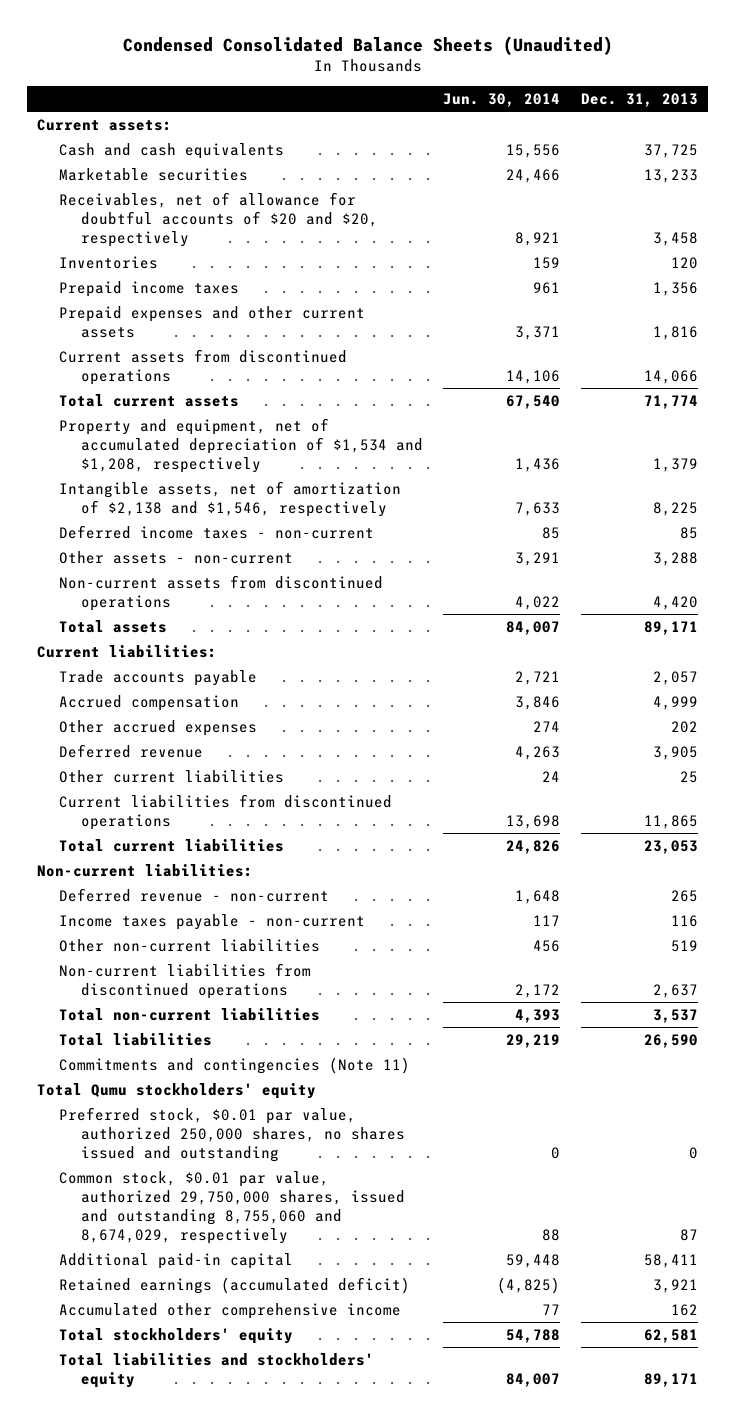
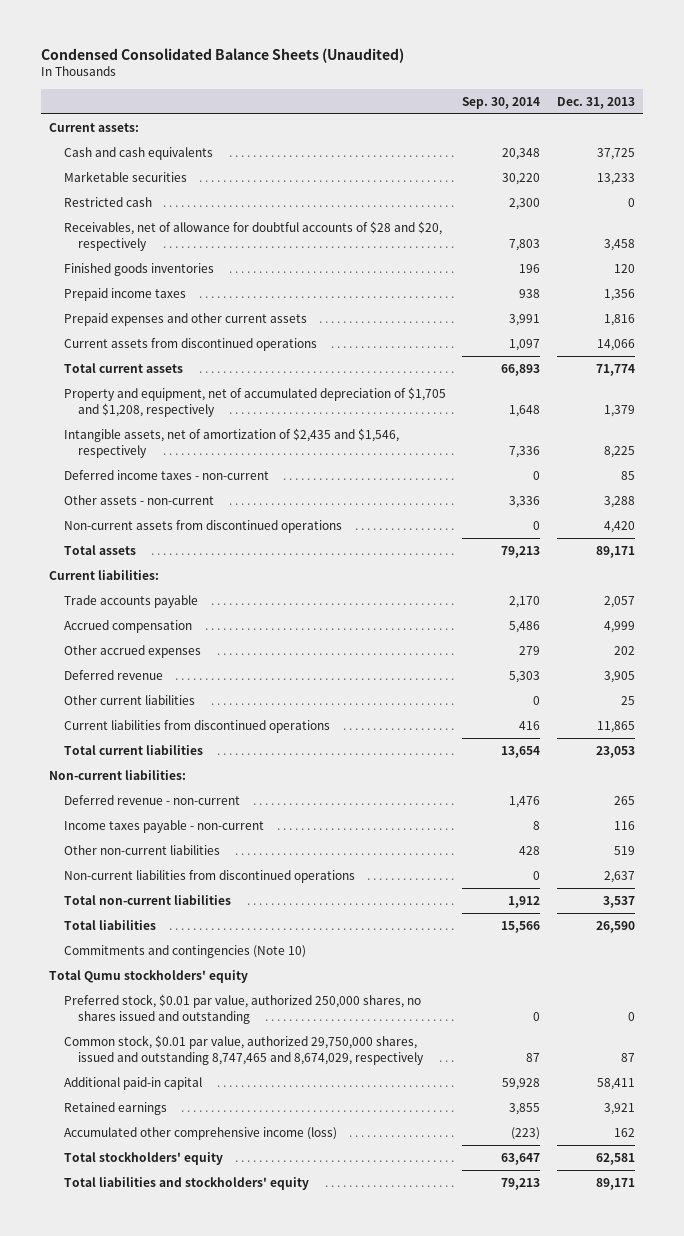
- | Jun. 30, 2014 | Dec. 31, 2013
+ | Sep. 30, 2014 | Dec. 31, 2013
- Receivables, net of allowance for doubtful accounts of $20 and $20, respectively | 8,921 | 3,458
- Inventories | 159 | 120
+ Restricted cash | 2,300 | 0
+ Receivables, net of allowance for doubtful accounts of $28 and $20, respectively | 7,803 | 3,458
+ Finished goods inventories | 196 | 120
- Property and equipment, net of accumulated depreciation of $1,534 and $1,208, respectively | 1,436 | 1,379
- Intangible assets, net of amortization of $2,138 and $1,546, respectively | 7,633 | 8,225
+ Property and equipment, net of accumulated depreciation of $1,705 and $1,208, respectively | 1,648 | 1,379
+ Intangible assets, net of amortization of $2,435 and $1,546, respectively | 7,336 | 8,225
- Commitments and contingencies (Note 11)
+ Commitments and contingencies (Note 10)
- Common stock, $0.01 par value, authorized 29,750,000 shares, issued and outstanding 8,755,060 and 8,674,029, respectively | 88 | 87
+ Common stock, $0.01 par value, authorized 29,750,000 shares, issued and outstanding 8,747,465 and 8,674,029, respectively | 87 | 87
- Retained earnings (accumulated deficit) | (4,825) | 3,921
- Accumulated other comprehensive income | 77 | 162
+ Retained earnings | 3,855 | 3,921
+ Accumulated other comprehensive income (loss) | (223) | 162

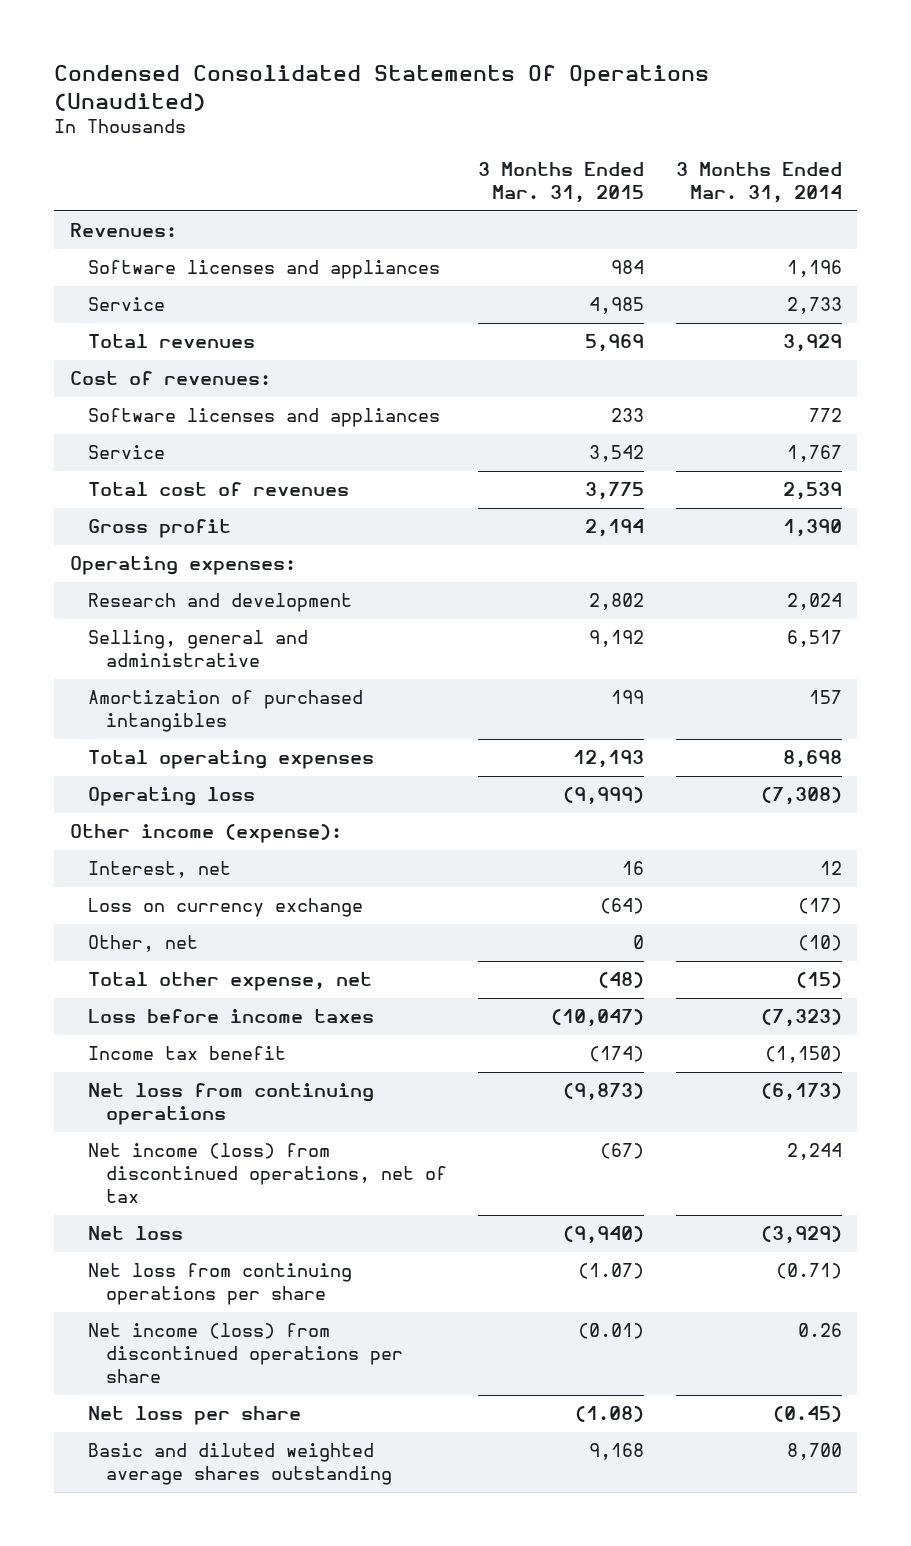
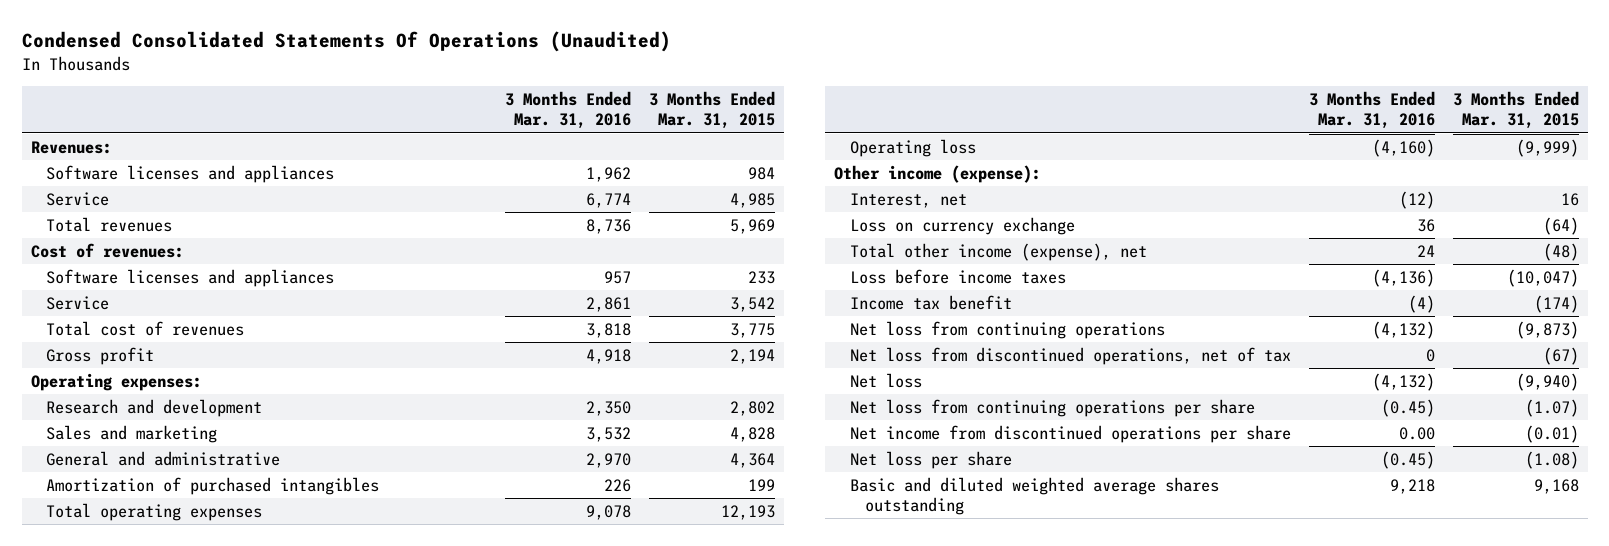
- | 3 Months Ended Mar. 31, 2015 | 3 Months Ended Mar. 31, 2014
+ | 3 Months Ended Mar. 31, 2016 | 3 Months Ended Mar. 31, 2015
- Selling, general and administrative | 9,192 | 6,517
+ Sales and marketing | 3,532 | 4,828
+ General and administrative | 2,970 | 4,364
- Other, net | 0 | (10)
- Total other expense, net | (48) | (15)
+ Total other income (expense), net | 24 | (48)
- Net income (loss) from discontinued operations, net of tax | (67) | 2,244
+ Net loss from discontinued operations, net of tax | 0 | (67)
- Net income (loss) from discontinued operations per share | (0.01) | 0.26
+ Net income from discontinued operations per share | 0.00 | (0.01)

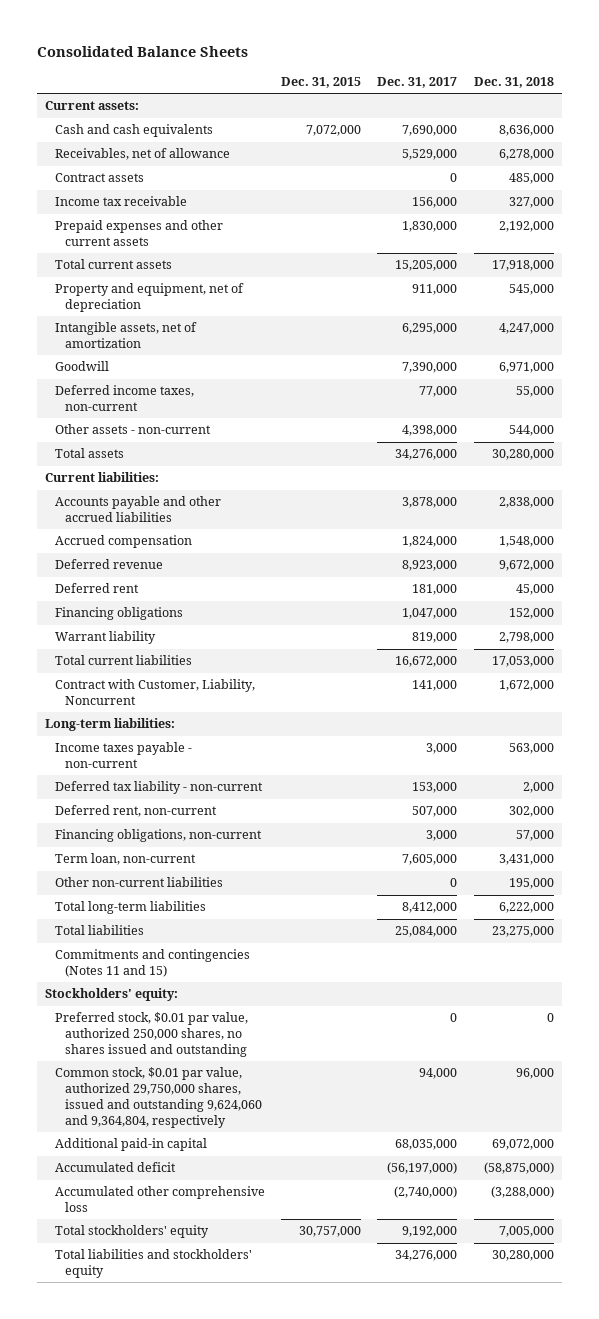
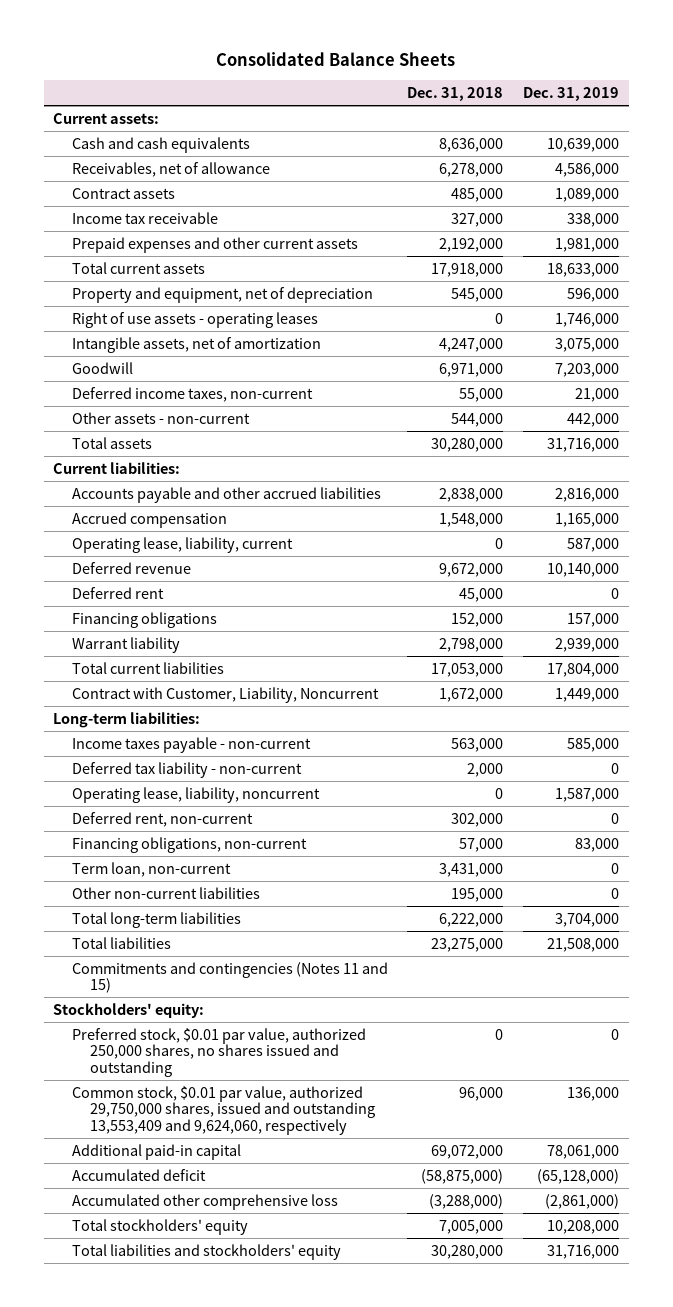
- | Dec. 31, 2015 | Dec. 31, 2017 | Dec. 31, 2018
+ | Dec. 31, 2018 | Dec. 31, 2019
+ Right of use assets - operating leases | 0 | 1,746,000
+ Operating lease, liability, current | 0 | 587,000
+ Operating lease, liability, noncurrent | 0 | 1,587,000
- Common stock, $0.01 par value, authorized 29,750,000 shares, issued and outstanding 9,624,060 and 9,364,804, respectively | | 94,000 | 96,000
+ Common stock, $0.01 par value, authorized 29,750,000 shares, issued and outstanding 13,553,409 and 9,624,060, respectively | 96,000 | 136,000

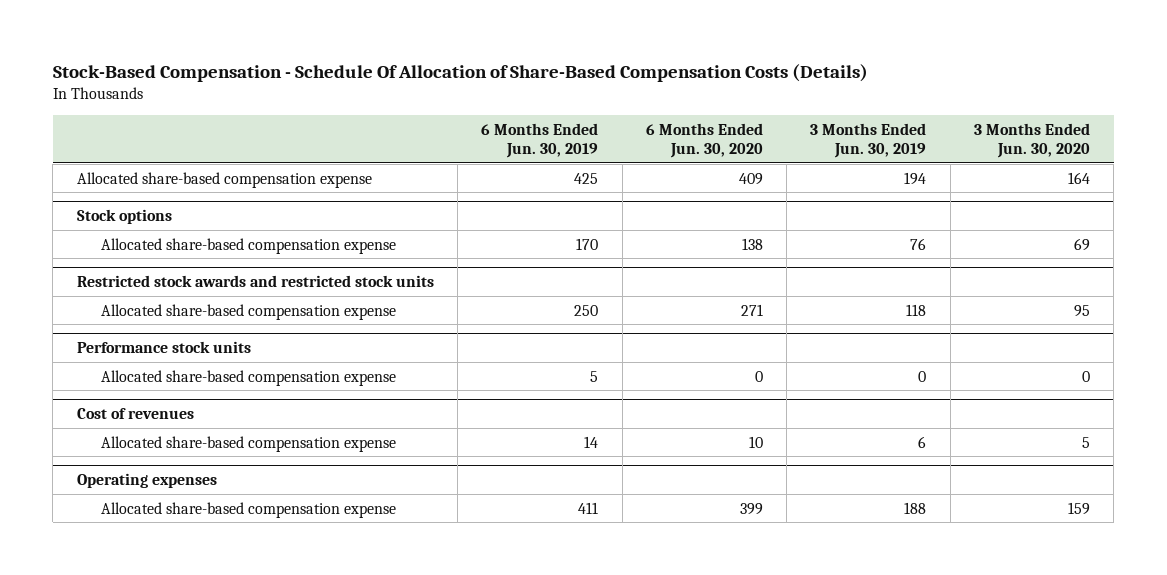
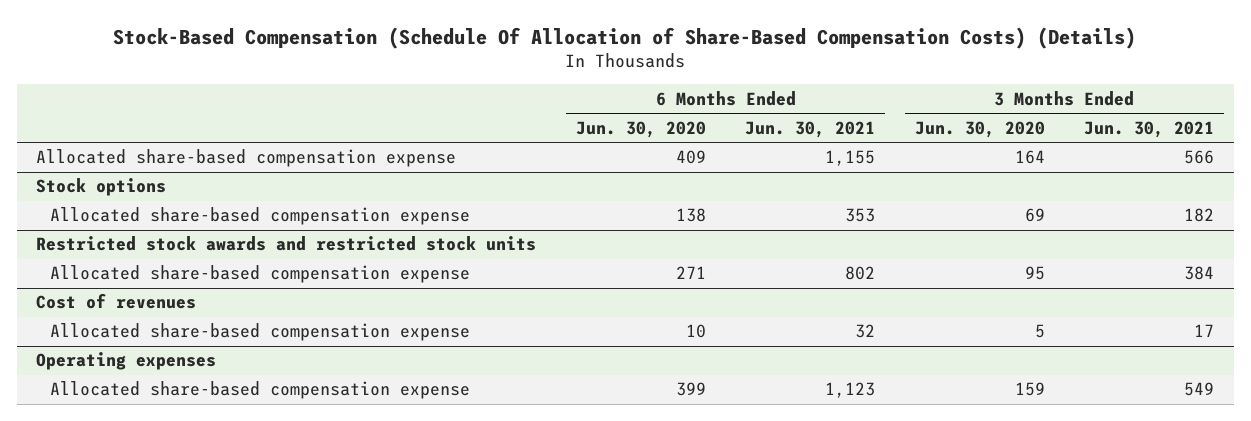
- Stock-Based Compensation - Schedule Of Allocation of Share-Based Compensation Costs (Details)
+ Stock-Based Compensation (Schedule Of Allocation of Share-Based Compensation Costs) (Details)
- | 6 Months Ended Jun. 30, 2019 | 6 Months Ended Jun. 30, 2020 | 3 Months Ended Jun. 30, 2019 | 3 Months Ended Jun. 30, 2020
+ | 6 Months Ended Jun. 30, 2020 | 6 Months Ended Jun. 30, 2021 | 3 Months Ended Jun. 30, 2020 | 3 Months Ended Jun. 30, 2021
- Performance stock units
- Allocated share-based compensation expense | 5 | 0 | 0 | 0

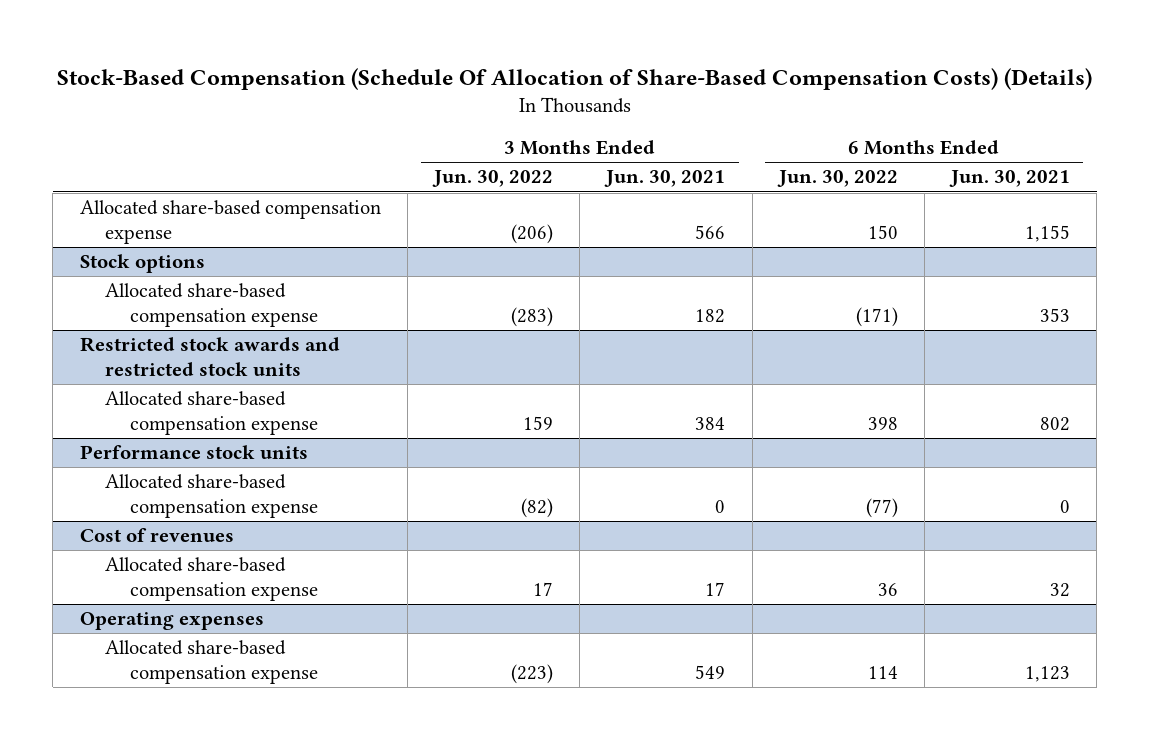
- | 6 Months Ended Jun. 30, 2020 | 6 Months Ended Jun. 30, 2021 | 3 Months Ended Jun. 30, 2020 | 3 Months Ended Jun. 30, 2021
+ | 3 Months Ended Jun. 30, 2022 | 3 Months Ended Jun. 30, 2021 | 6 Months Ended Jun. 30, 2022 | 6 Months Ended Jun. 30, 2021
+ Performance stock units
+ Allocated share-based compensation expense | (82) | 0 | (77) | 0

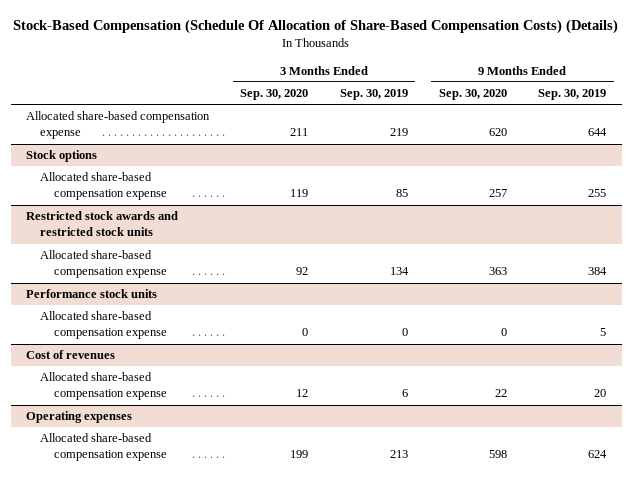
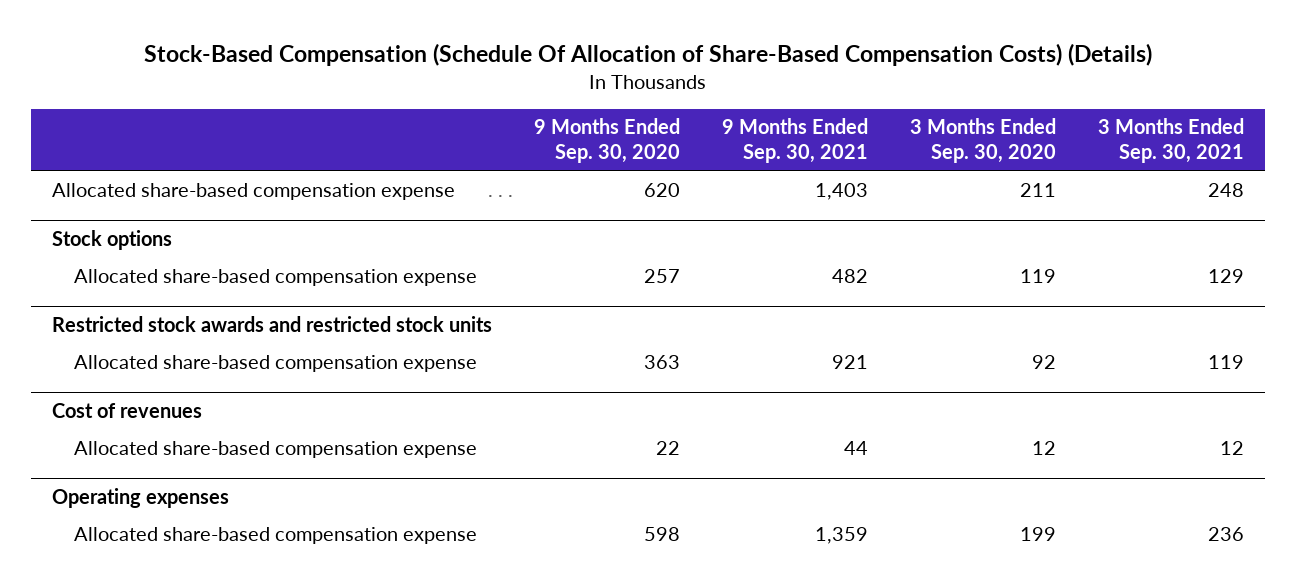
- | 3 Months Ended Sep. 30, 2020 | 3 Months Ended Sep. 30, 2019 | 9 Months Ended Sep. 30, 2020 | 9 Months Ended Sep. 30, 2019
+ | 9 Months Ended Sep. 30, 2020 | 9 Months Ended Sep. 30, 2021 | 3 Months Ended Sep. 30, 2020 | 3 Months Ended Sep. 30, 2021
- Performance stock units
- Allocated share-based compensation expense | 0 | 0 | 0 | 5

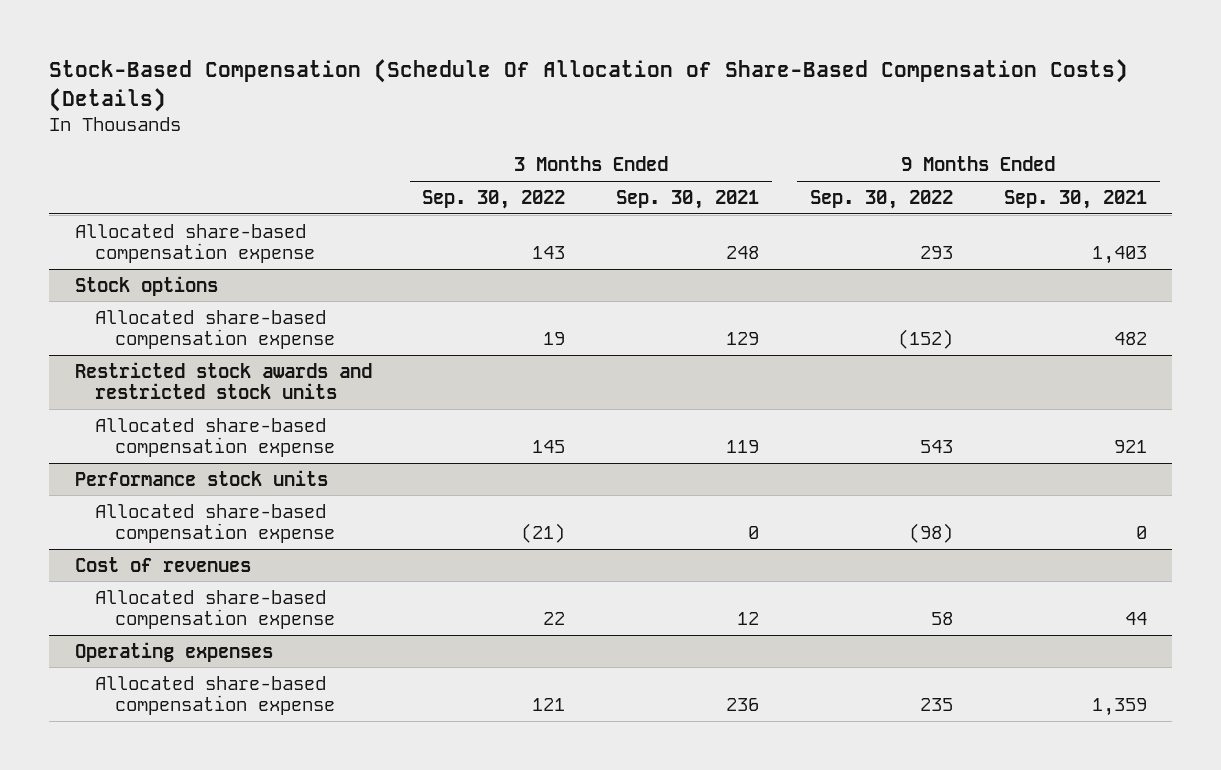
- | 9 Months Ended Sep. 30, 2020 | 9 Months Ended Sep. 30, 2021 | 3 Months Ended Sep. 30, 2020 | 3 Months Ended Sep. 30, 2021
+ | 3 Months Ended Sep. 30, 2022 | 3 Months Ended Sep. 30, 2021 | 9 Months Ended Sep. 30, 2022 | 9 Months Ended Sep. 30, 2021
+ Performance stock units
+ Allocated share-based compensation expense | (21) | 0 | (98) | 0

